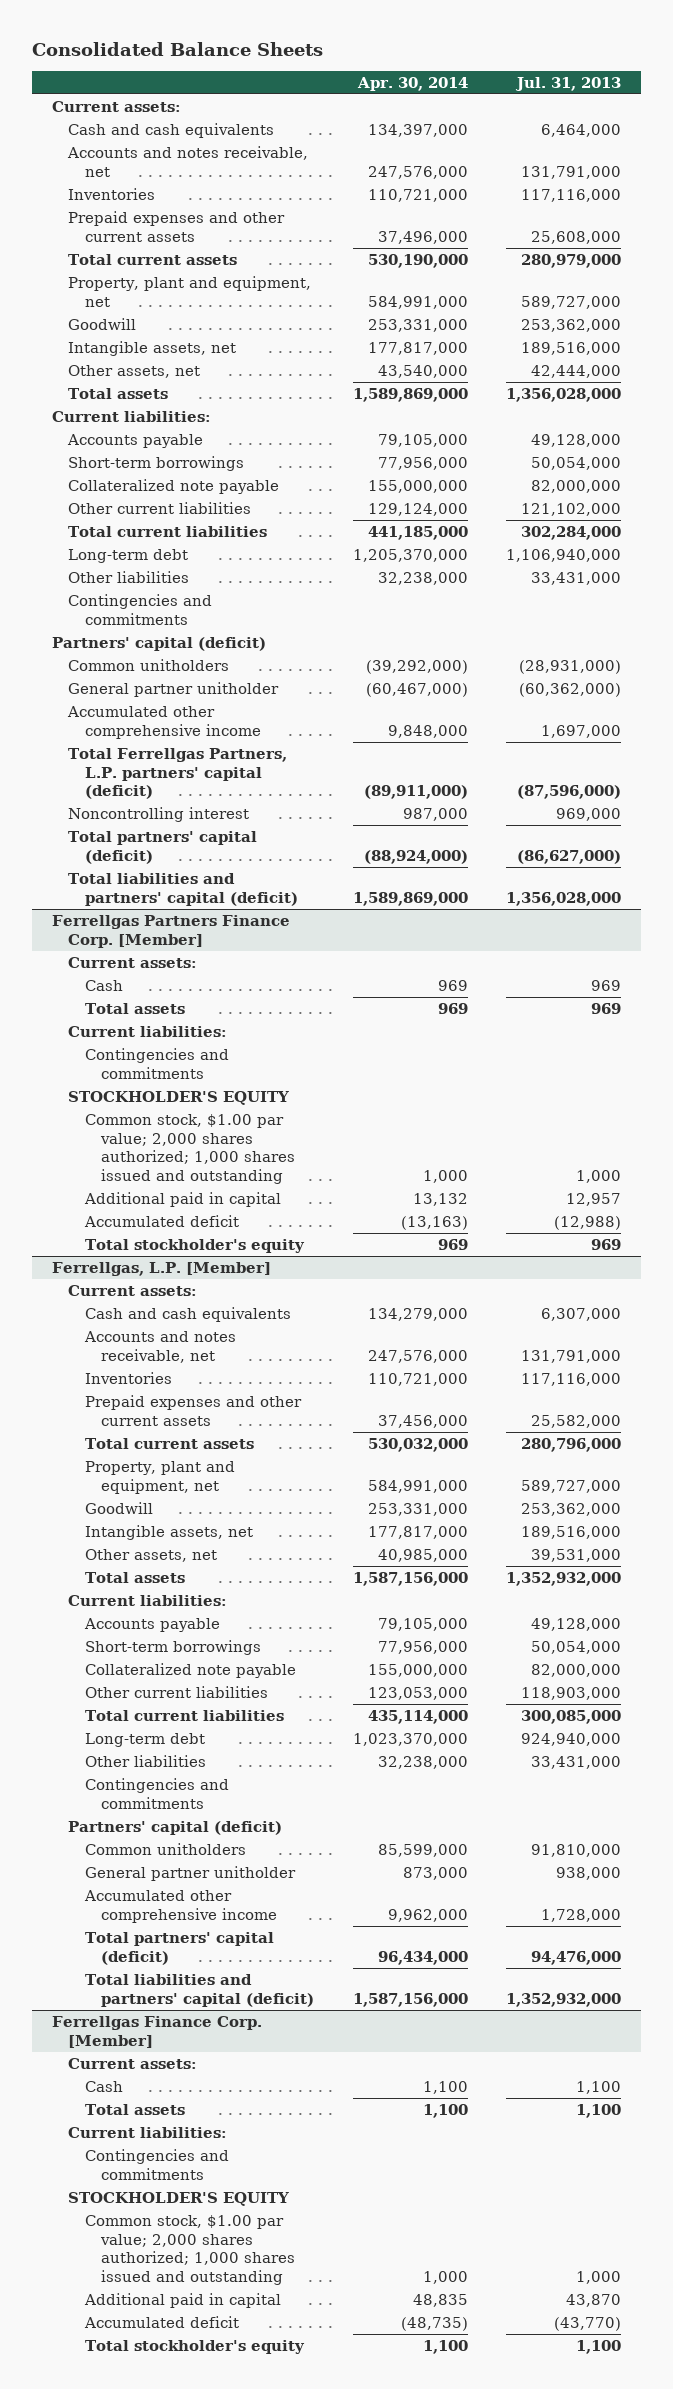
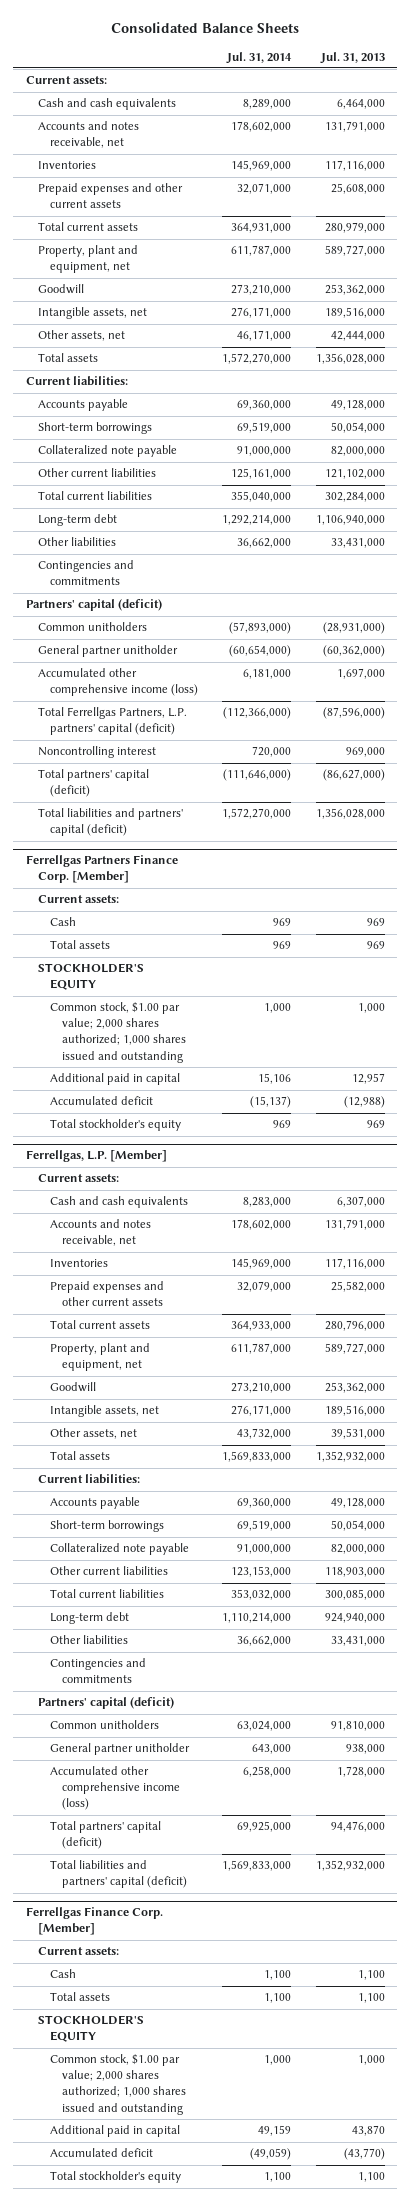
- | Apr. 30, 2014 | Jul. 31, 2013
+ | Jul. 31, 2014 | Jul. 31, 2013
- Accumulated other comprehensive income | 9,848,000 | 1,697,000
+ Accumulated other comprehensive income (loss) | 6,181,000 | 1,697,000
@ Ferrellgas Partners Finance Corp. [Member]
- Current liabilities:
- Contingencies and commitments
@ Ferrellgas, L.P. [Member]
- Accumulated other comprehensive income | 9,962,000 | 1,728,000
+ Accumulated other comprehensive income (loss) | 6,258,000 | 1,728,000
@ Ferrellgas Finance Corp. [Member]
- Current liabilities:
- Contingencies and commitments

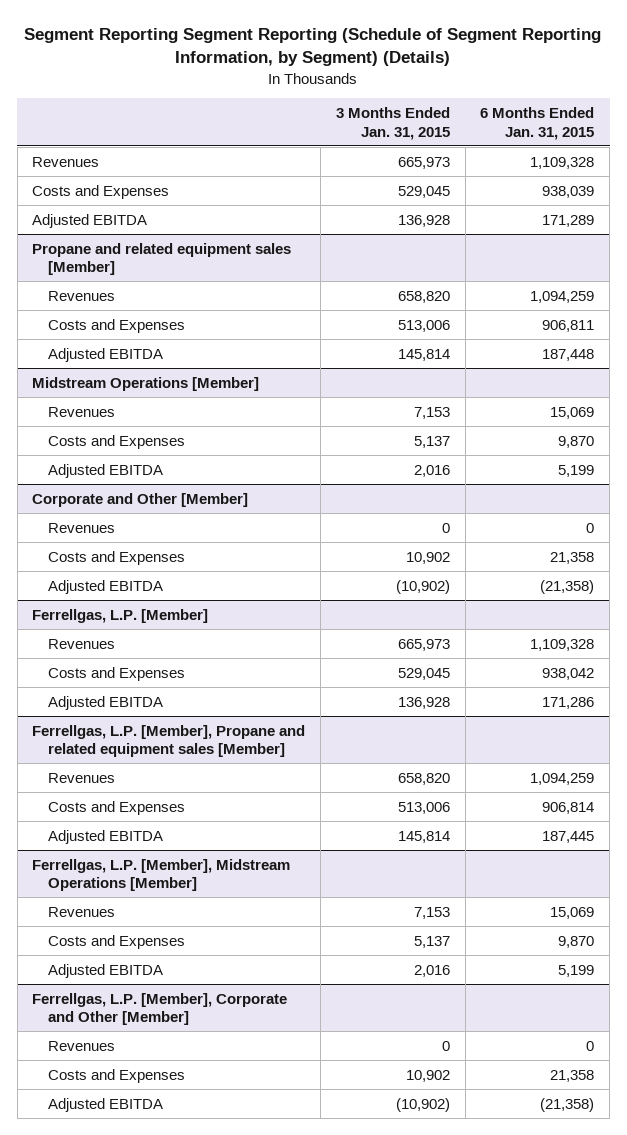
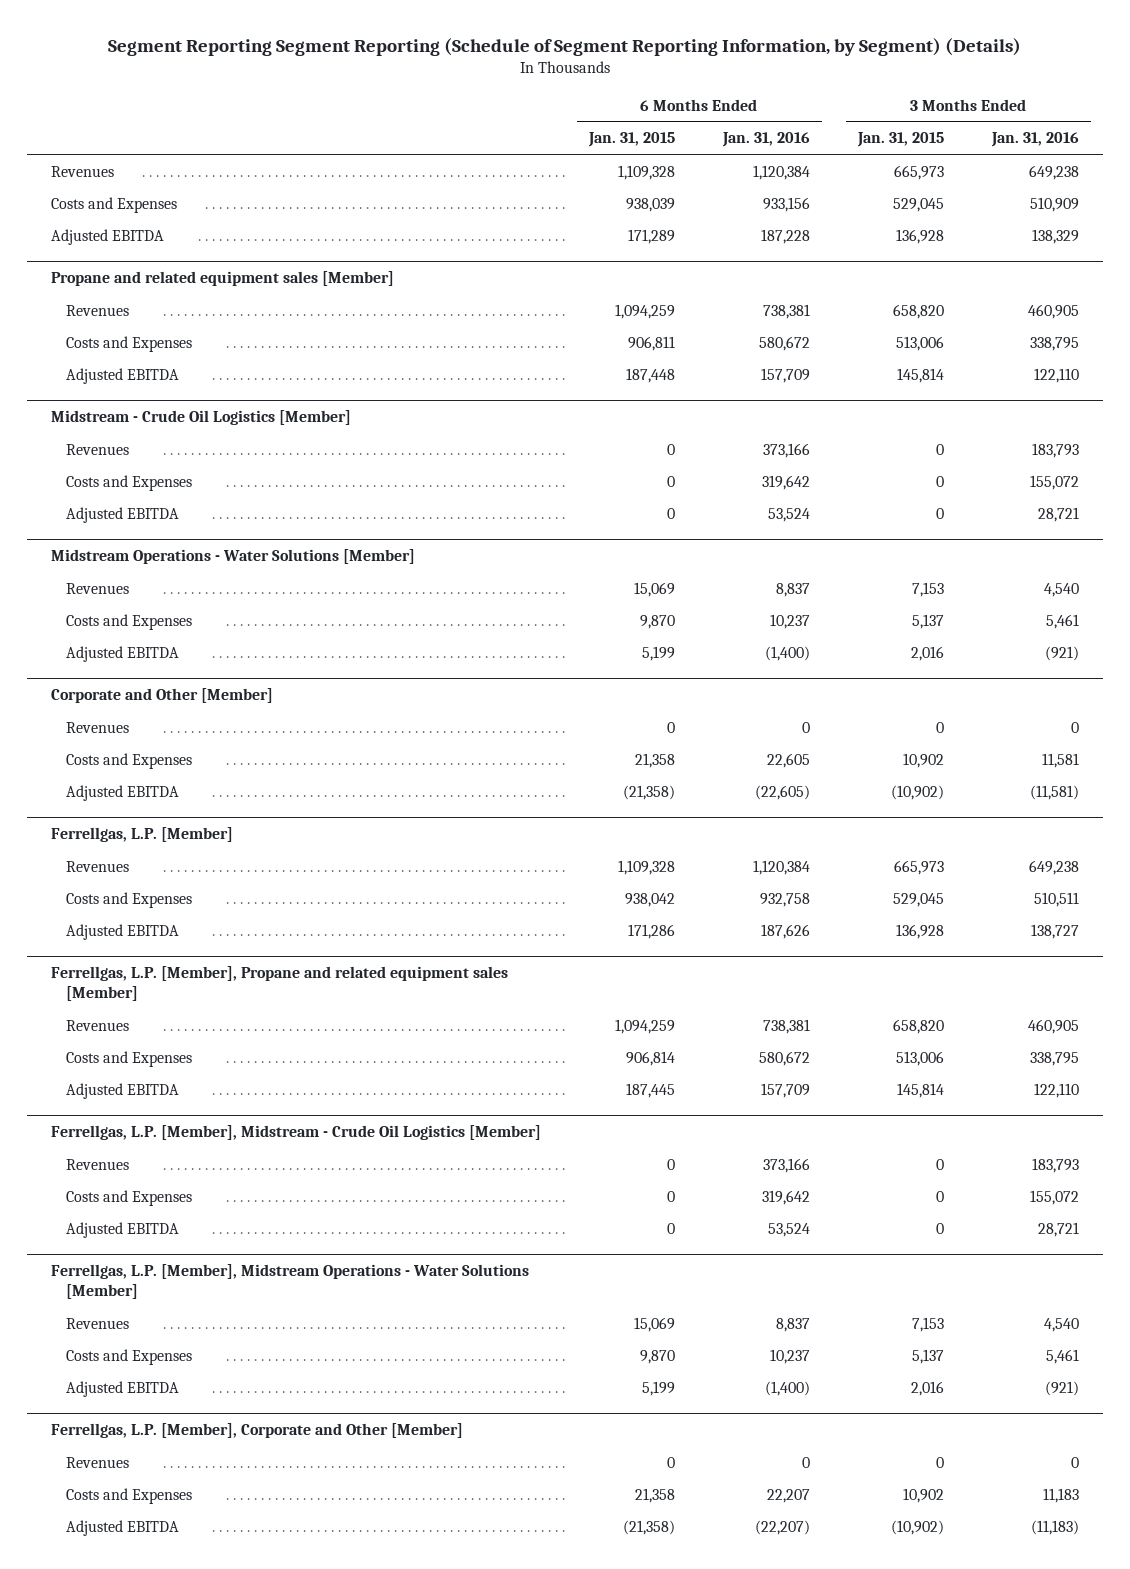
- | 3 Months Ended Jan. 31, 2015 | 6 Months Ended Jan. 31, 2015
+ | 6 Months Ended Jan. 31, 2015 | 6 Months Ended Jan. 31, 2016 | 3 Months Ended Jan. 31, 2015 | 3 Months Ended Jan. 31, 2016
- Midstream Operations [Member]
+ Midstream - Crude Oil Logistics [Member]
+ Revenues | 0 | 373,166 | 0 | 183,793
+ Costs and Expenses | 0 | 319,642 | 0 | 155,072
+ Adjusted EBITDA | 0 | 53,524 | 0 | 28,721
+ Midstream Operations - Water Solutions [Member]
- Ferrellgas, L.P. [Member], Midstream Operations [Member]
+ Ferrellgas, L.P. [Member], Midstream - Crude Oil Logistics [Member]
+ Revenues | 0 | 373,166 | 0 | 183,793
+ Costs and Expenses | 0 | 319,642 | 0 | 155,072
+ Adjusted EBITDA | 0 | 53,524 | 0 | 28,721
+ Ferrellgas, L.P. [Member], Midstream Operations - Water Solutions [Member]

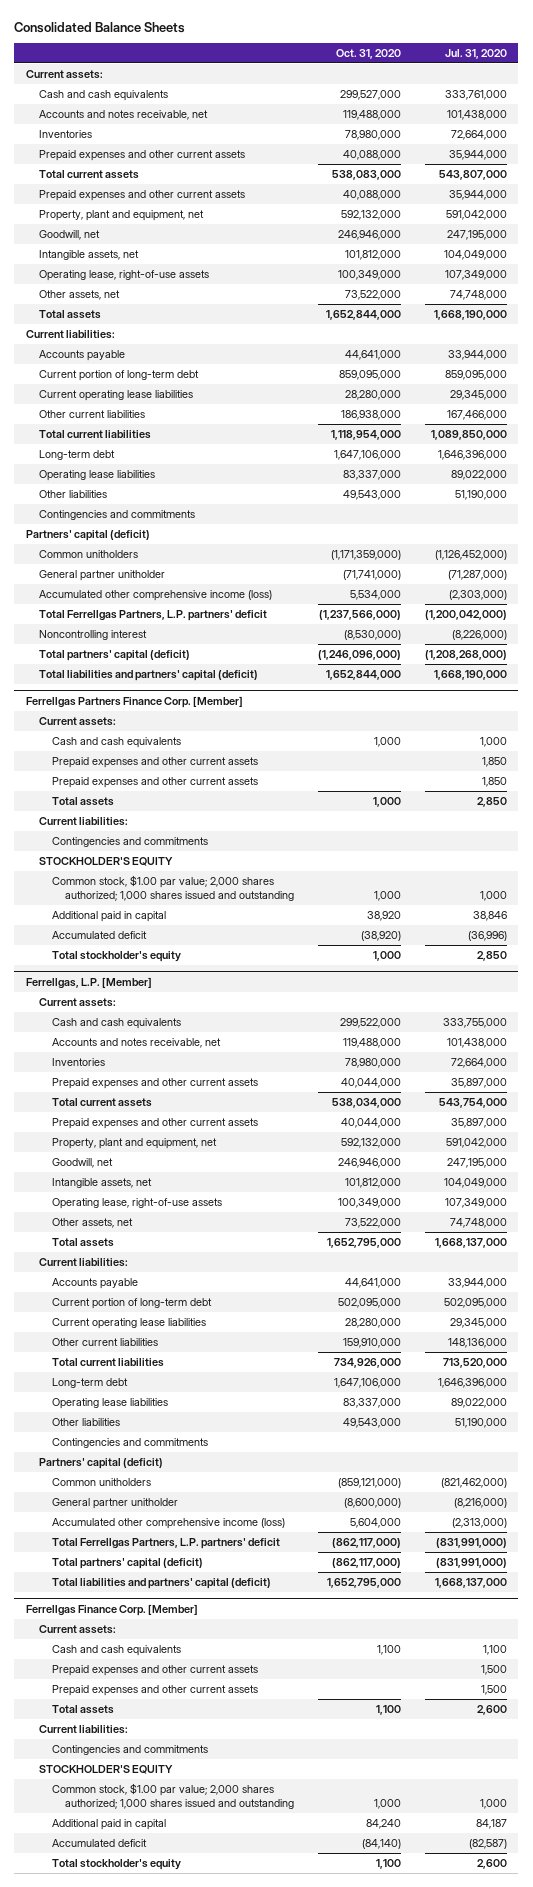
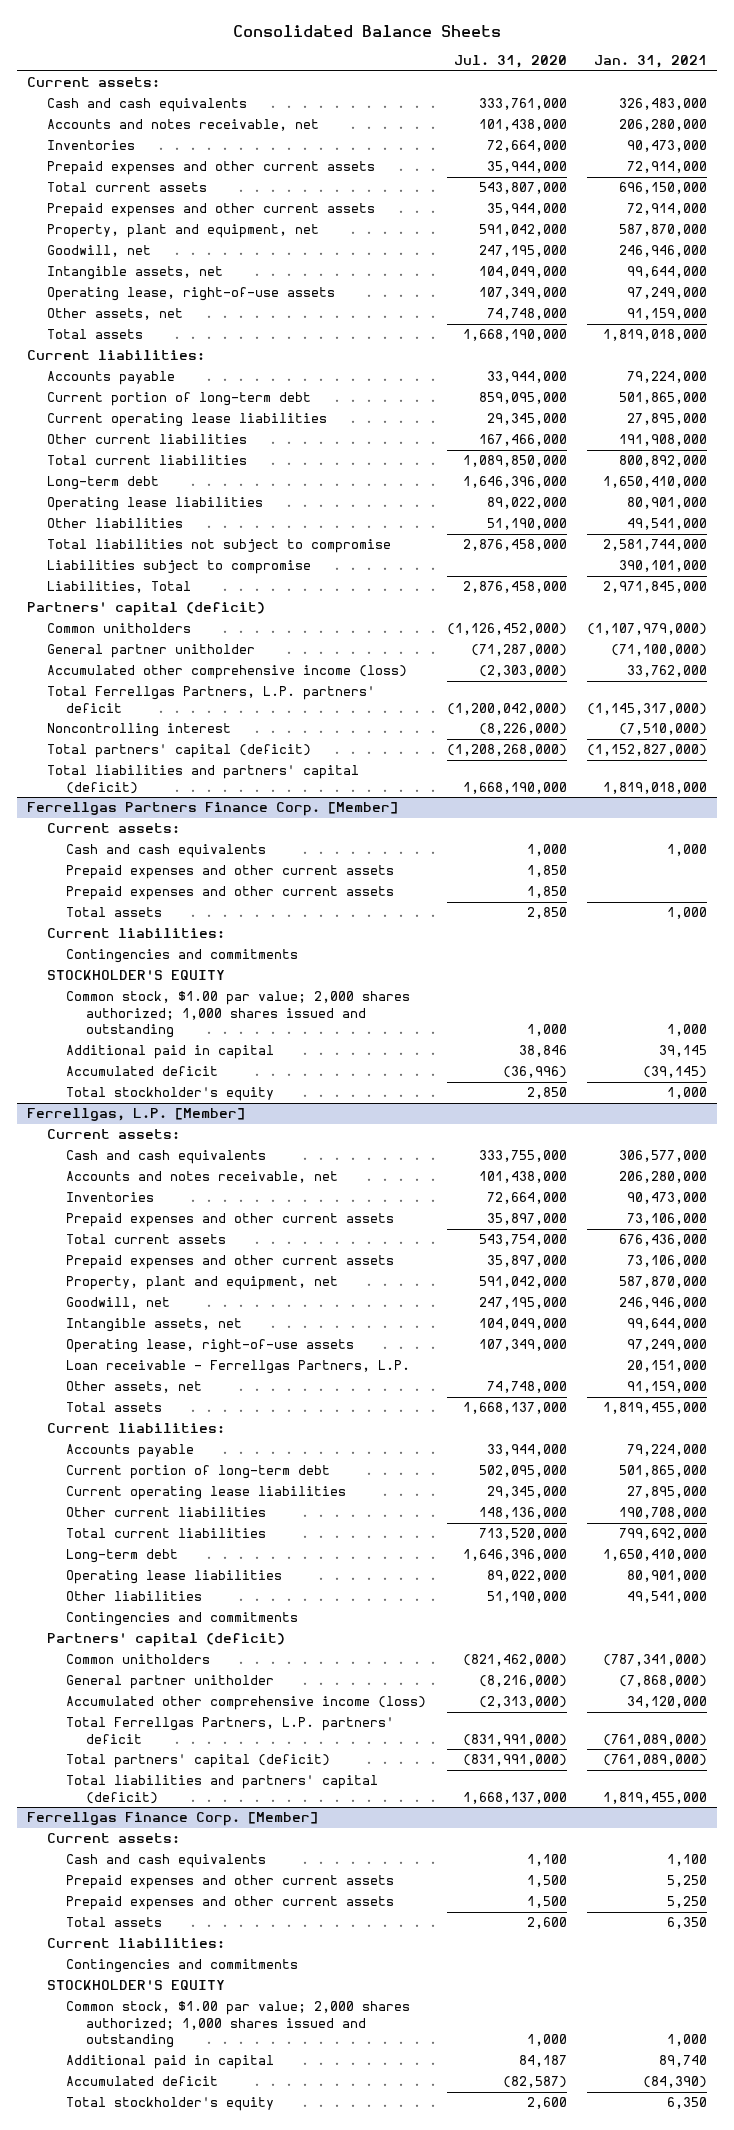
- | Oct. 31, 2020 | Jul. 31, 2020
+ | Jul. 31, 2020 | Jan. 31, 2021
- Contingencies and commitments
+ Total liabilities not subject to compromise | 2,876,458,000 | 2,581,744,000
+ Liabilities subject to compromise | | 390,101,000
+ Liabilities, Total | 2,876,458,000 | 2,971,845,000
@ Ferrellgas, L.P. [Member]
+ Loan receivable - Ferrellgas Partners, L.P. | | 20,151,000

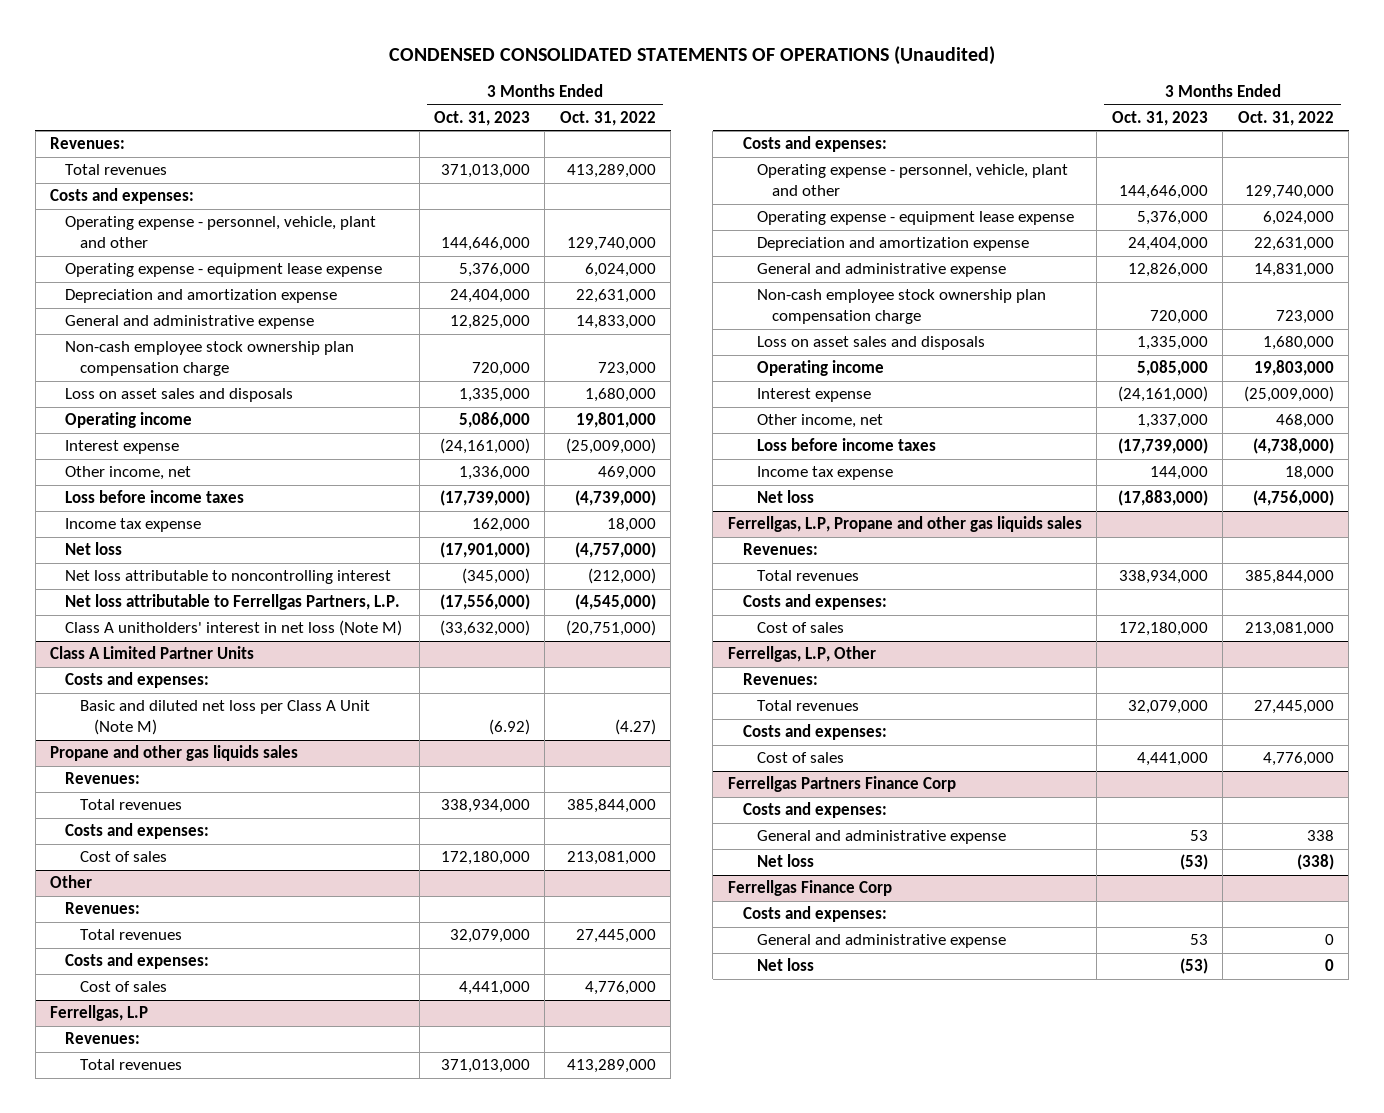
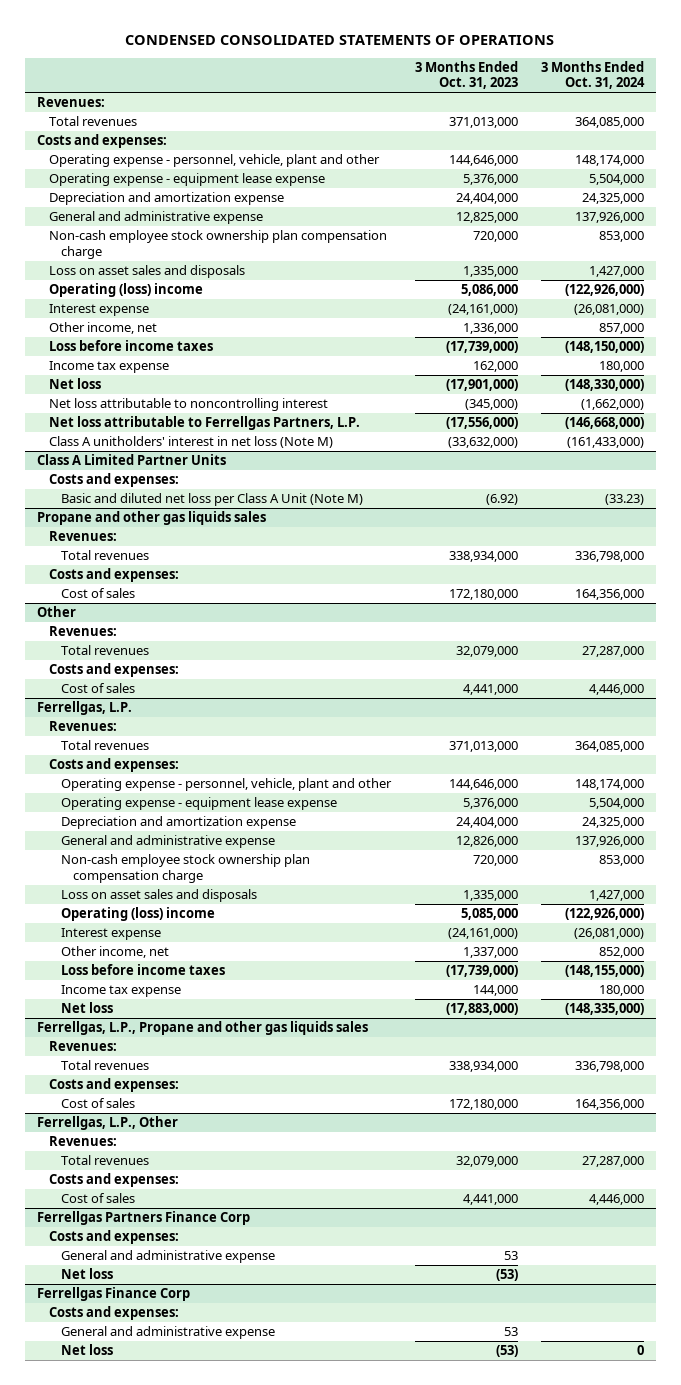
- CONDENSED CONSOLIDATED STATEMENTS OF OPERATIONS (Unaudited)
+ CONDENSED CONSOLIDATED STATEMENTS OF OPERATIONS
- | 3 Months Ended Oct. 31, 2023 | 3 Months Ended Oct. 31, 2022
+ | 3 Months Ended Oct. 31, 2023 | 3 Months Ended Oct. 31, 2024
- Operating income | 5,086,000 | 19,801,000
+ Operating (loss) income | 5,086,000 | (122,926,000)
- Ferrellgas, L.P
+ Ferrellgas, L.P.
- Operating income | 5,085,000 | 19,803,000
+ Operating (loss) income | 5,085,000 | (122,926,000)
- Ferrellgas, L.P, Propane and other gas liquids sales
+ Ferrellgas, L.P., Propane and other gas liquids sales
- Ferrellgas, L.P, Other
+ Ferrellgas, L.P., Other

